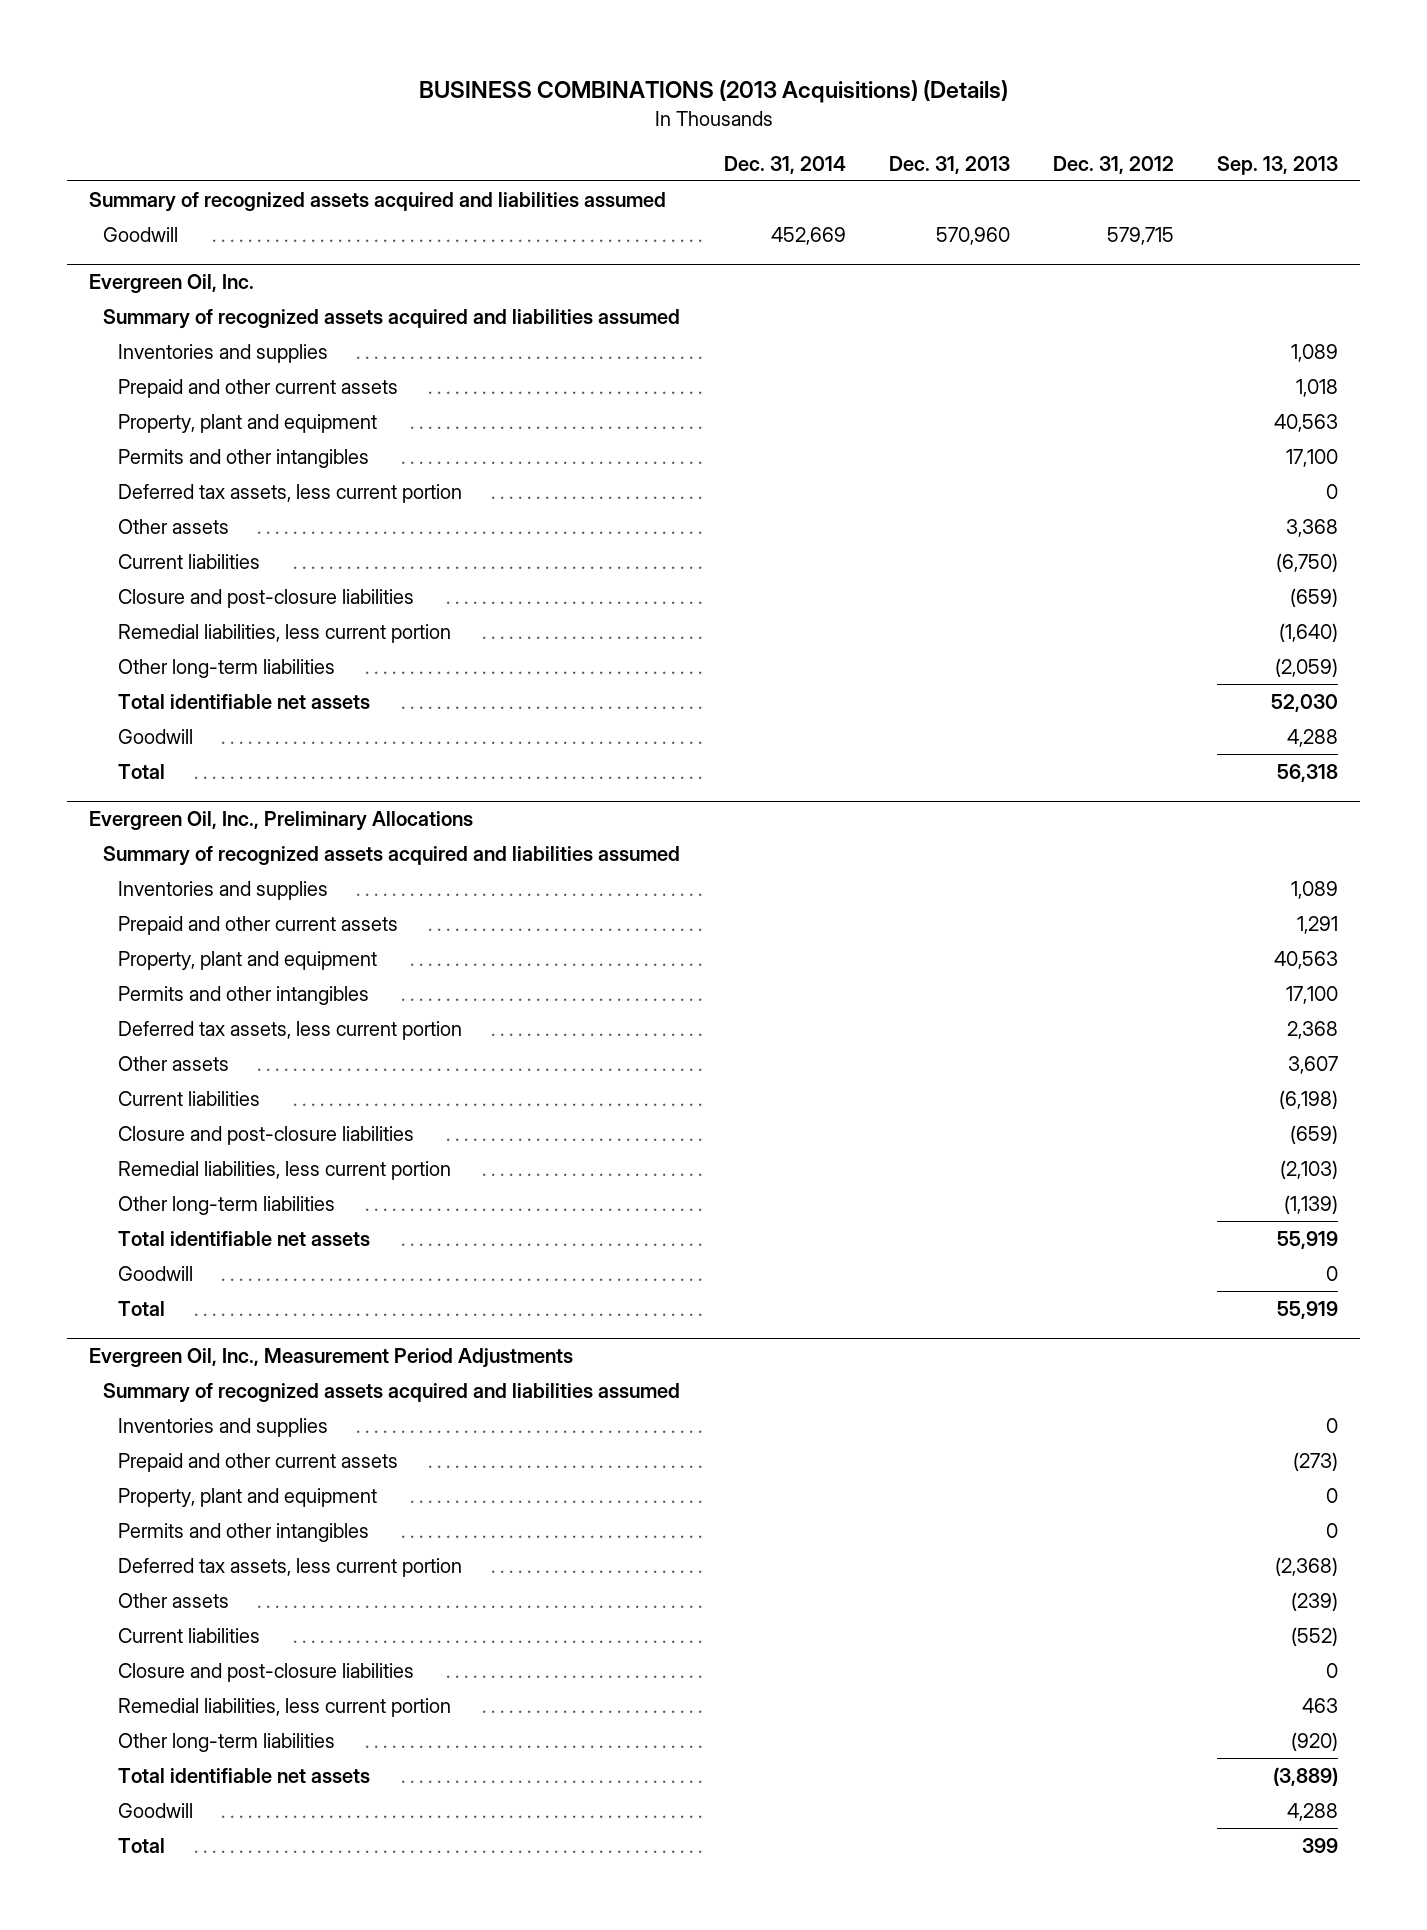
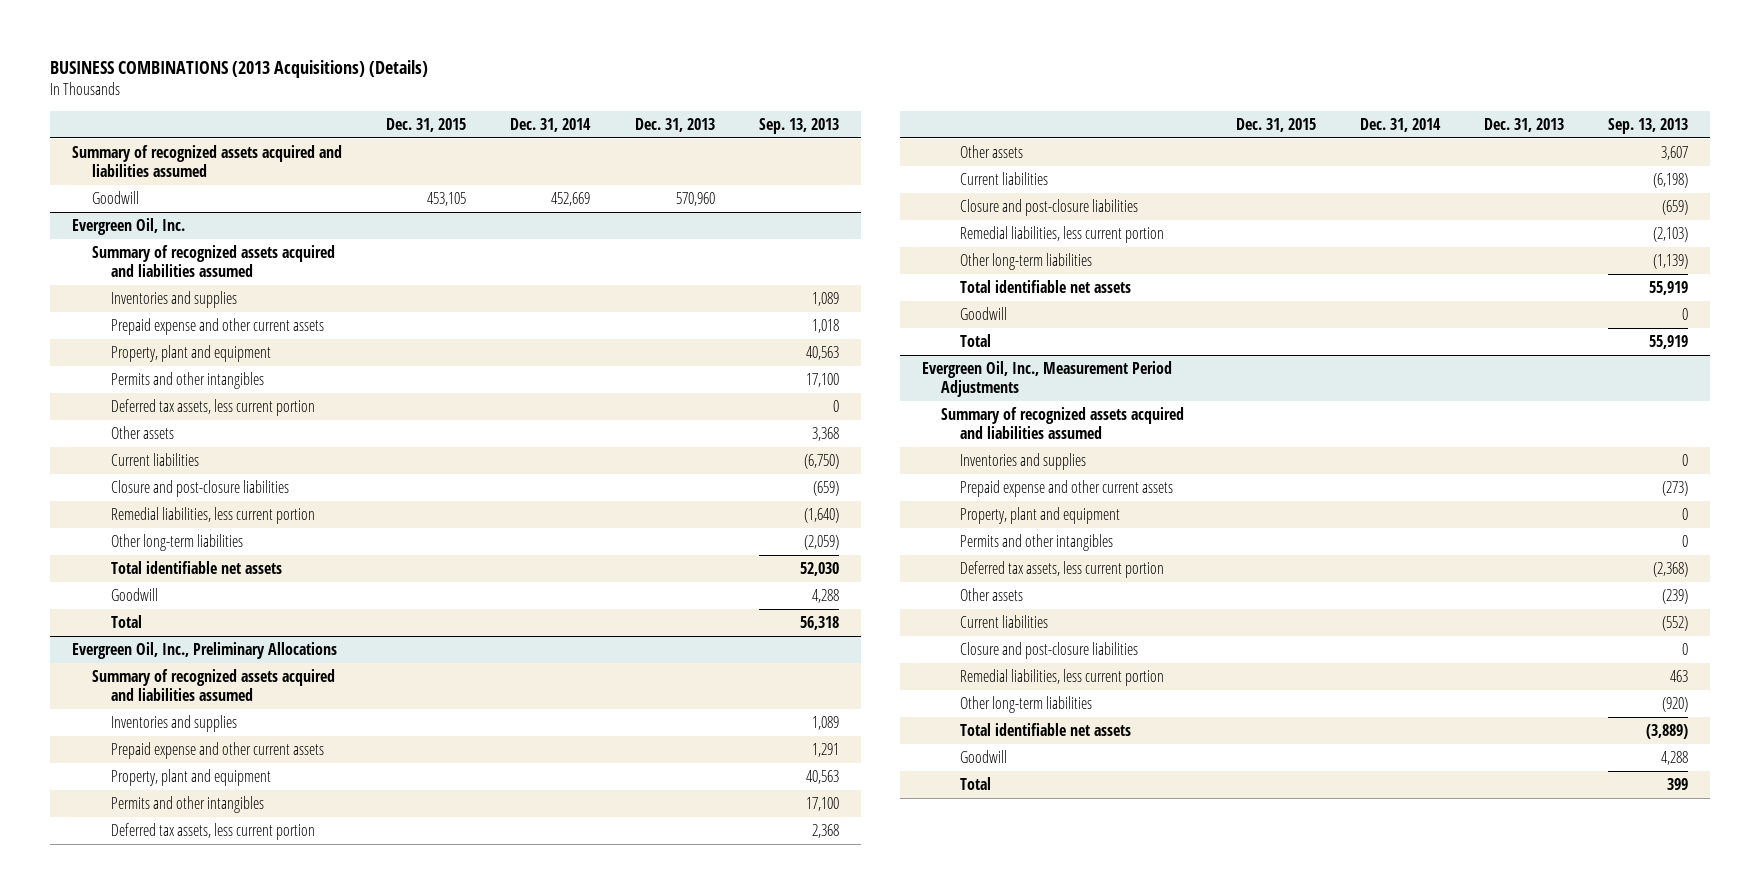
- | Dec. 31, 2014 | Dec. 31, 2013 | Dec. 31, 2012 | Sep. 13, 2013
+ | Dec. 31, 2015 | Dec. 31, 2014 | Dec. 31, 2013 | Sep. 13, 2013
@ Evergreen Oil, Inc.
- Prepaid and other current assets | | | | 1,018
+ Prepaid expense and other current assets | | | | 1,018
@ Evergreen Oil, Inc., Preliminary Allocations
- Prepaid and other current assets | | | | 1,291
+ Prepaid expense and other current assets | | | | 1,291
@ Evergreen Oil, Inc., Measurement Period Adjustments
- Prepaid and other current assets | | | | (273)
+ Prepaid expense and other current assets | | | | (273)

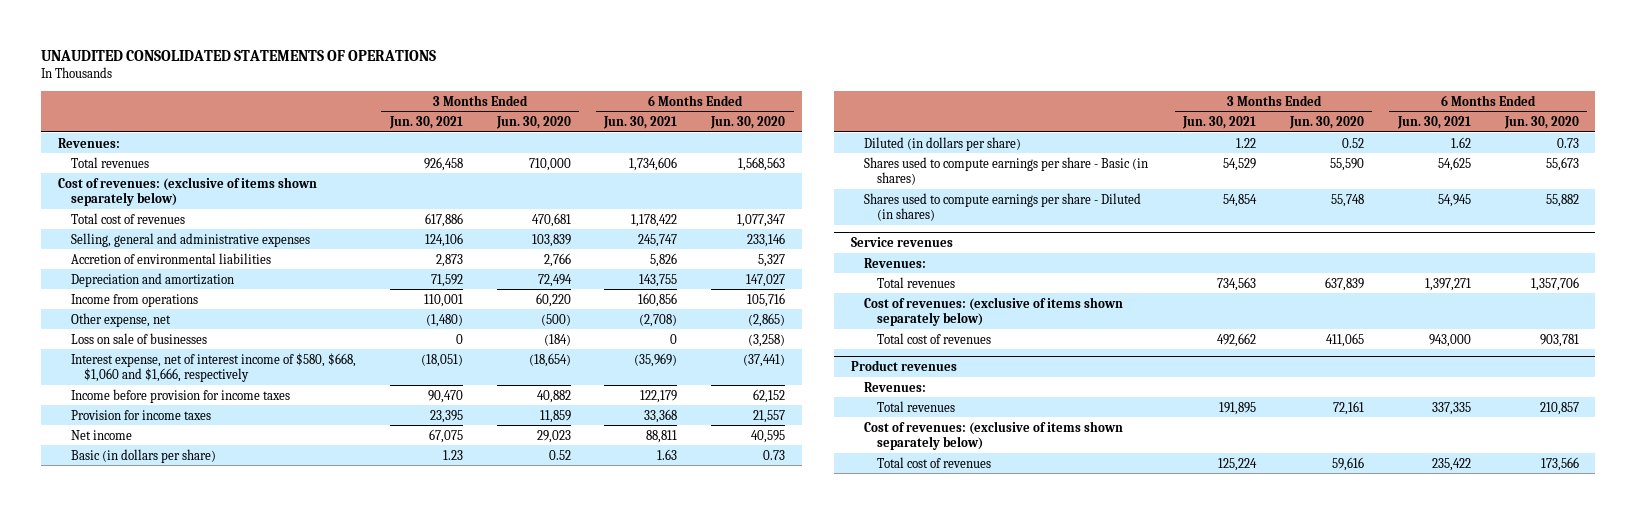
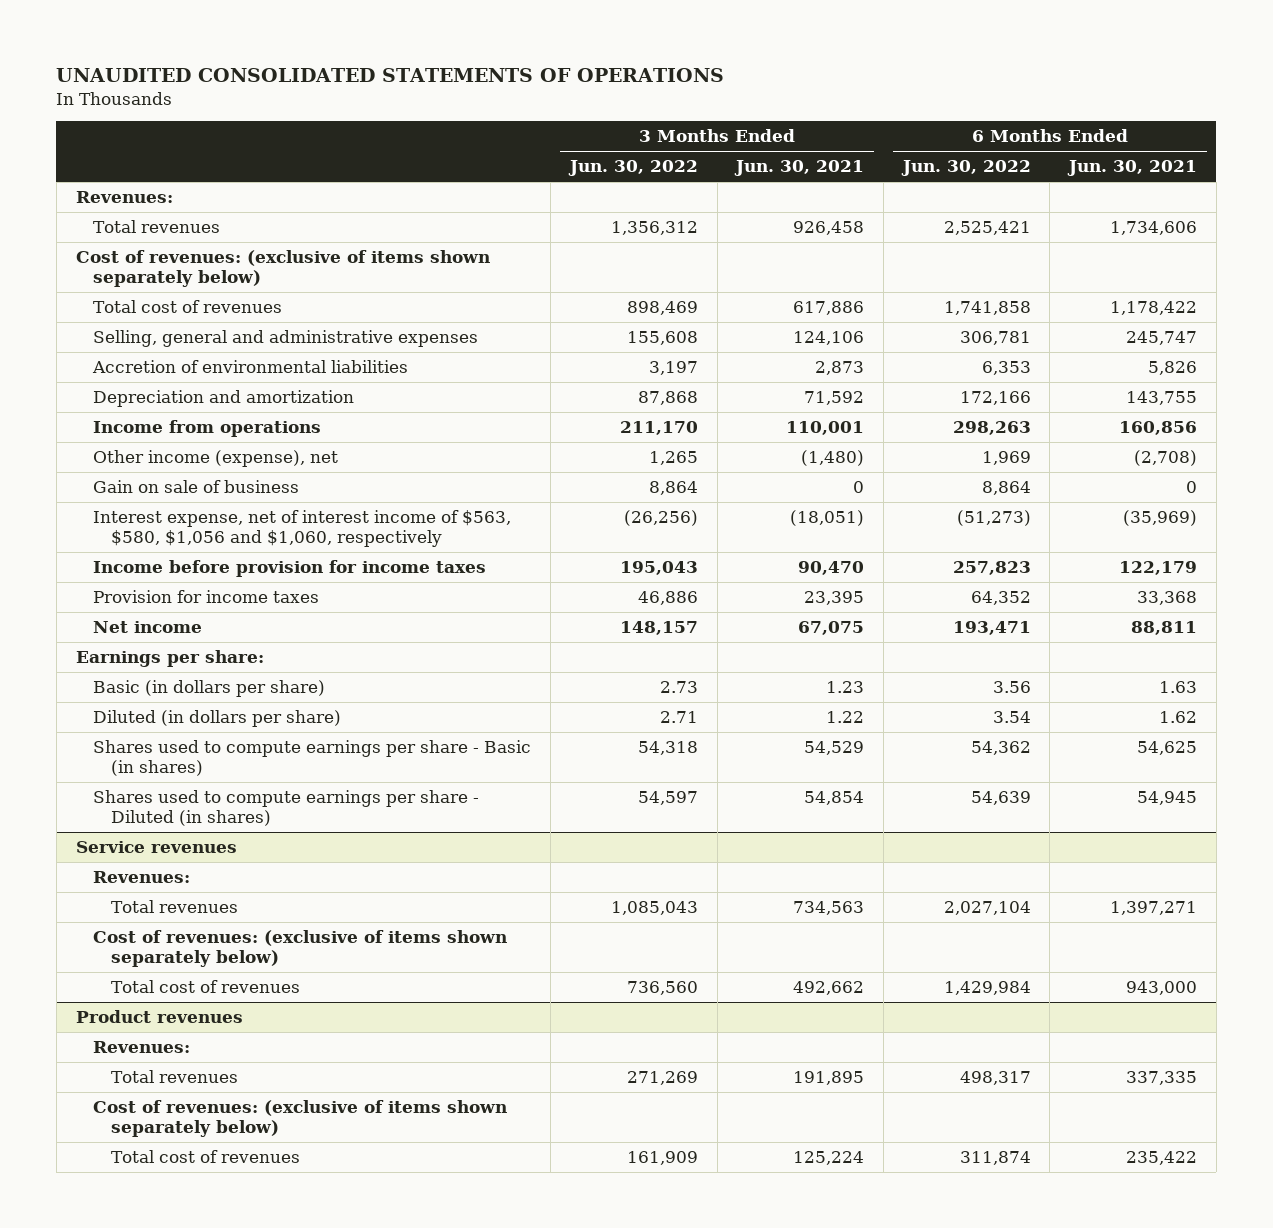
- | 3 Months Ended Jun. 30, 2021 | 3 Months Ended Jun. 30, 2020 | 6 Months Ended Jun. 30, 2021 | 6 Months Ended Jun. 30, 2020
+ | 3 Months Ended Jun. 30, 2022 | 3 Months Ended Jun. 30, 2021 | 6 Months Ended Jun. 30, 2022 | 6 Months Ended Jun. 30, 2021
- Other expense, net | (1,480) | (500) | (2,708) | (2,865)
- Loss on sale of businesses | 0 | (184) | 0 | (3,258)
- Interest expense, net of interest income of $580, $668, $1,060 and $1,666, respectively | (18,051) | (18,654) | (35,969) | (37,441)
+ Other income (expense), net | 1,265 | (1,480) | 1,969 | (2,708)
+ Gain on sale of business | 8,864 | 0 | 8,864 | 0
+ Interest expense, net of interest income of $563, $580, $1,056 and $1,060, respectively | (26,256) | (18,051) | (51,273) | (35,969)
+ Earnings per share:

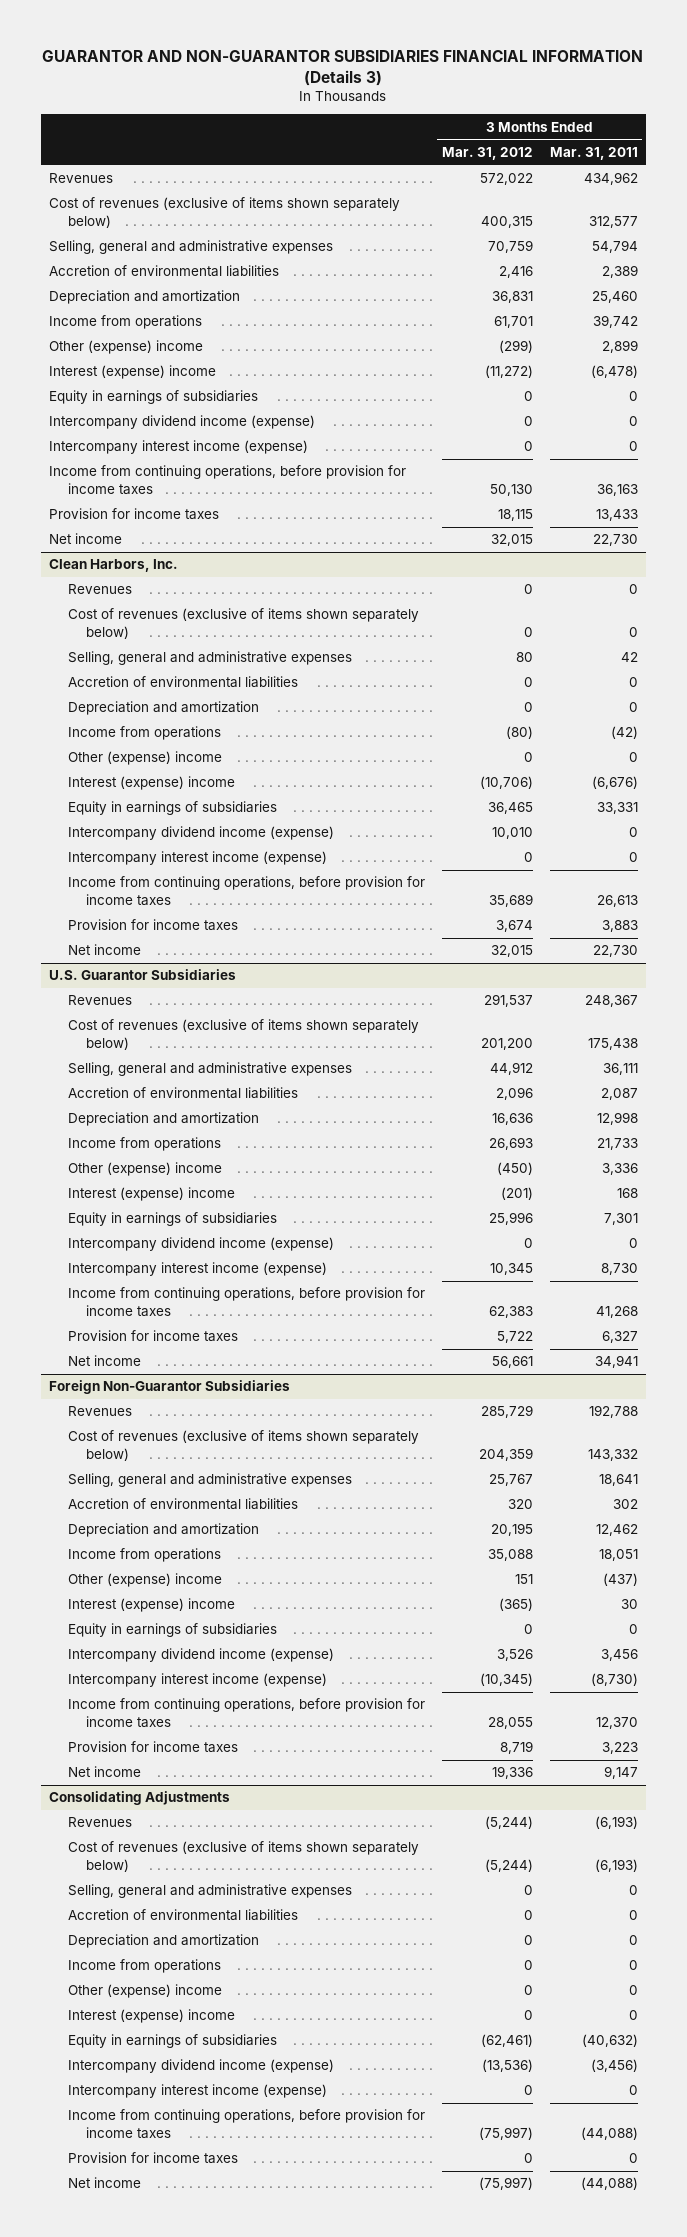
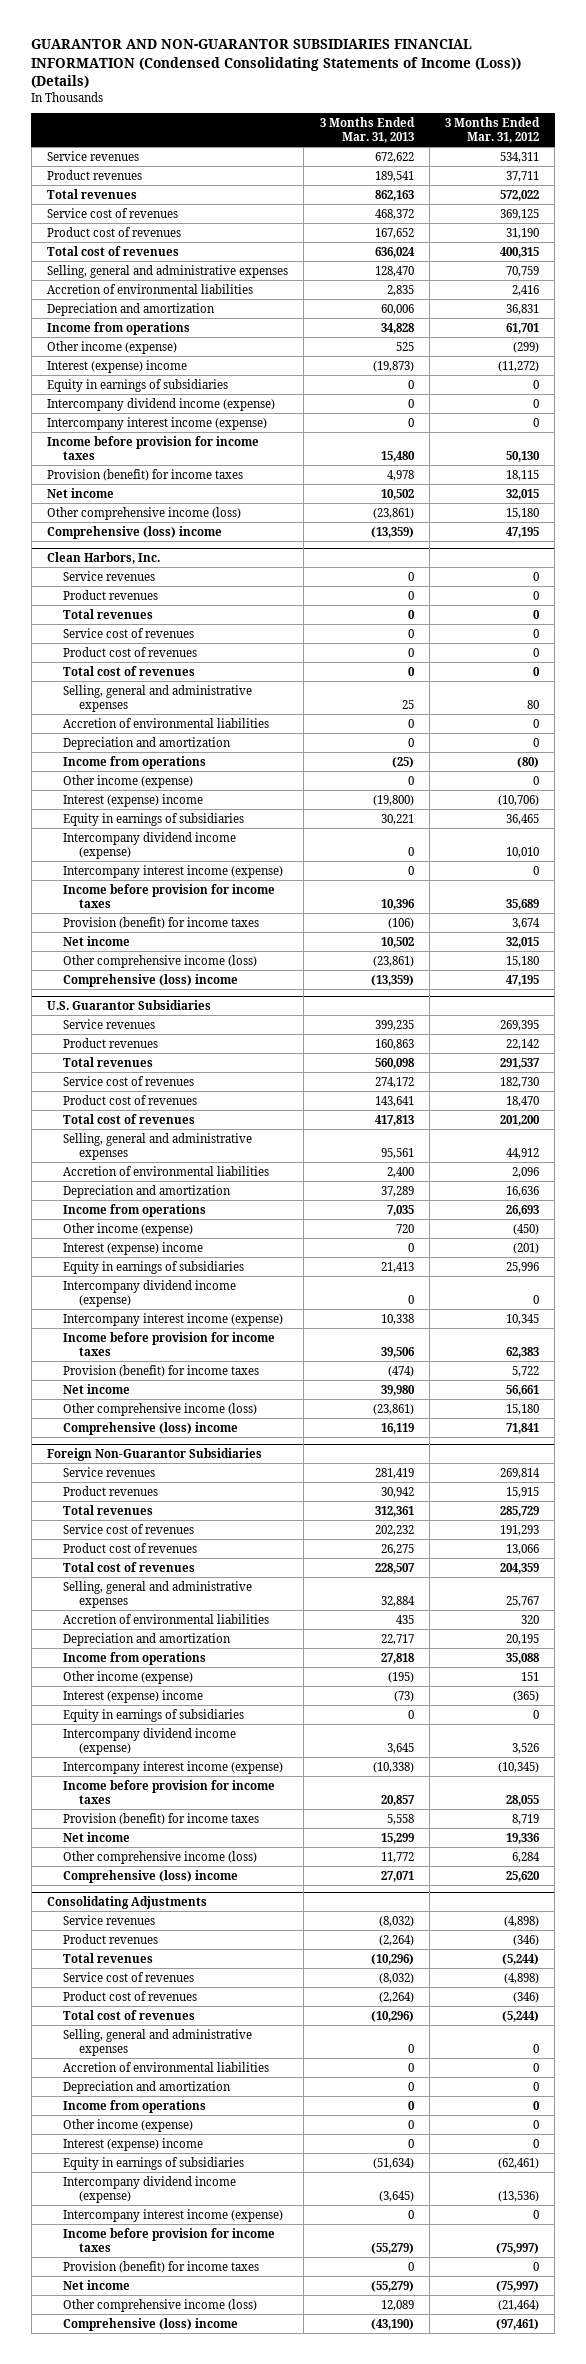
- GUARANTOR AND NON-GUARANTOR SUBSIDIARIES FINANCIAL INFORMATION (Details 3)
+ GUARANTOR AND NON-GUARANTOR SUBSIDIARIES FINANCIAL INFORMATION (Condensed Consolidating Statements of Income (Loss)) (Details)
- | 3 Months Ended Mar. 31, 2012 | 3 Months Ended Mar. 31, 2011
+ | 3 Months Ended Mar. 31, 2013 | 3 Months Ended Mar. 31, 2012
- Revenues | 572,022 | 434,962
- Cost of revenues (exclusive of items shown separately below) | 400,315 | 312,577
+ Service revenues | 672,622 | 534,311
+ Product revenues | 189,541 | 37,711
+ Total revenues | 862,163 | 572,022
+ Service cost of revenues | 468,372 | 369,125
+ Product cost of revenues | 167,652 | 31,190
+ Total cost of revenues | 636,024 | 400,315
- Other (expense) income | (299) | 2,899
+ Other income (expense) | 525 | (299)
- Income from continuing operations, before provision for income taxes | 50,130 | 36,163
- Provision for income taxes | 18,115 | 13,433
+ Income before provision for income taxes | 15,480 | 50,130
+ Provision (benefit) for income taxes | 4,978 | 18,115
+ Other comprehensive income (loss) | (23,861) | 15,180
+ Comprehensive (loss) income | (13,359) | 47,195
@ Clean Harbors, Inc.
- Revenues | 0 | 0
- Cost of revenues (exclusive of items shown separately below) | 0 | 0
+ Service revenues | 0 | 0
+ Product revenues | 0 | 0
+ Total revenues | 0 | 0
+ Service cost of revenues | 0 | 0
+ Product cost of revenues | 0 | 0
+ Total cost of revenues | 0 | 0
- Other (expense) income | 0 | 0
+ Other income (expense) | 0 | 0
- Income from continuing operations, before provision for income taxes | 35,689 | 26,613
- Provision for income taxes | 3,674 | 3,883
+ Income before provision for income taxes | 10,396 | 35,689
+ Provision (benefit) for income taxes | (106) | 3,674
+ Other comprehensive income (loss) | (23,861) | 15,180
+ Comprehensive (loss) income | (13,359) | 47,195
@ U.S. Guarantor Subsidiaries
- Revenues | 291,537 | 248,367
- Cost of revenues (exclusive of items shown separately below) | 201,200 | 175,438
+ Service revenues | 399,235 | 269,395
+ Product revenues | 160,863 | 22,142
+ Total revenues | 560,098 | 291,537
+ Service cost of revenues | 274,172 | 182,730
+ Product cost of revenues | 143,641 | 18,470
+ Total cost of revenues | 417,813 | 201,200
- Other (expense) income | (450) | 3,336
+ Other income (expense) | 720 | (450)
- Income from continuing operations, before provision for income taxes | 62,383 | 41,268
- Provision for income taxes | 5,722 | 6,327
+ Income before provision for income taxes | 39,506 | 62,383
+ Provision (benefit) for income taxes | (474) | 5,722
+ Other comprehensive income (loss) | (23,861) | 15,180
+ Comprehensive (loss) income | 16,119 | 71,841
@ Foreign Non-Guarantor Subsidiaries
- Revenues | 285,729 | 192,788
- Cost of revenues (exclusive of items shown separately below) | 204,359 | 143,332
+ Service revenues | 281,419 | 269,814
+ Product revenues | 30,942 | 15,915
+ Total revenues | 312,361 | 285,729
+ Service cost of revenues | 202,232 | 191,293
+ Product cost of revenues | 26,275 | 13,066
+ Total cost of revenues | 228,507 | 204,359
- Other (expense) income | 151 | (437)
+ Other income (expense) | (195) | 151
- Income from continuing operations, before provision for income taxes | 28,055 | 12,370
- Provision for income taxes | 8,719 | 3,223
+ Income before provision for income taxes | 20,857 | 28,055
+ Provision (benefit) for income taxes | 5,558 | 8,719
+ Other comprehensive income (loss) | 11,772 | 6,284
+ Comprehensive (loss) income | 27,071 | 25,620
@ Consolidating Adjustments
- Revenues | (5,244) | (6,193)
- Cost of revenues (exclusive of items shown separately below) | (5,244) | (6,193)
+ Service revenues | (8,032) | (4,898)
+ Product revenues | (2,264) | (346)
+ Total revenues | (10,296) | (5,244)
+ Service cost of revenues | (8,032) | (4,898)
+ Product cost of revenues | (2,264) | (346)
+ Total cost of revenues | (10,296) | (5,244)
- Other (expense) income | 0 | 0
+ Other income (expense) | 0 | 0
- Income from continuing operations, before provision for income taxes | (75,997) | (44,088)
- Provision for income taxes | 0 | 0
+ Income before provision for income taxes | (55,279) | (75,997)
+ Provision (benefit) for income taxes | 0 | 0
+ Other comprehensive income (loss) | 12,089 | (21,464)
+ Comprehensive (loss) income | (43,190) | (97,461)

